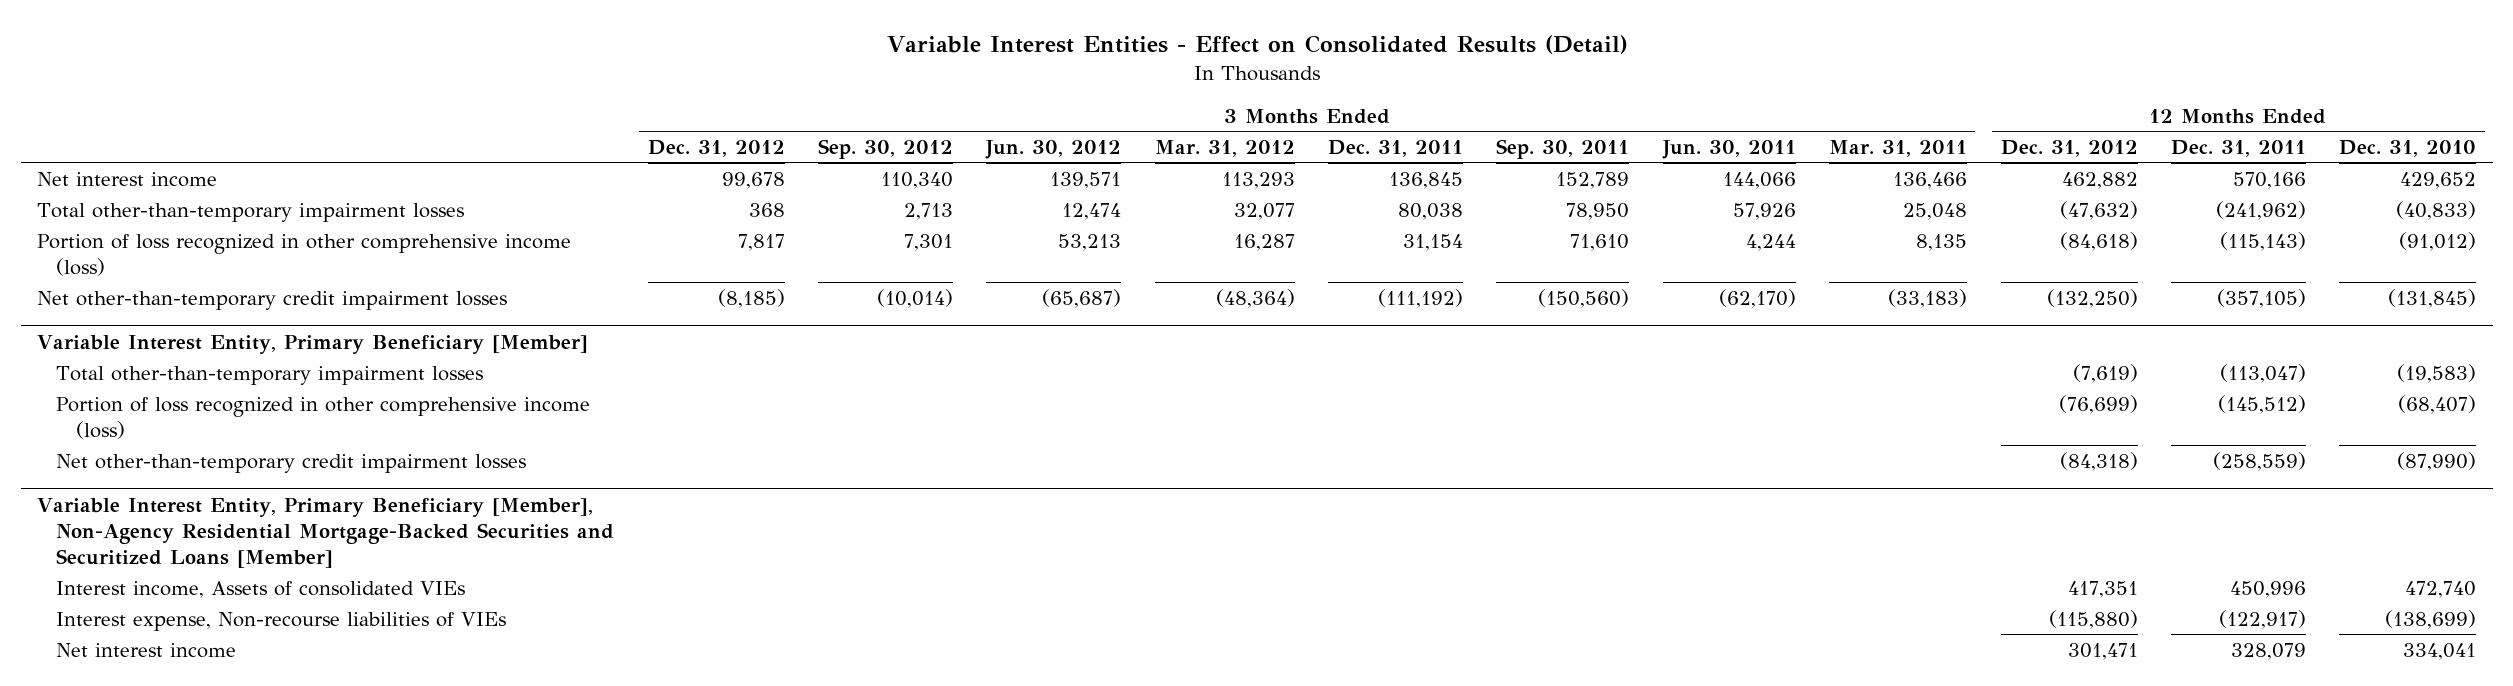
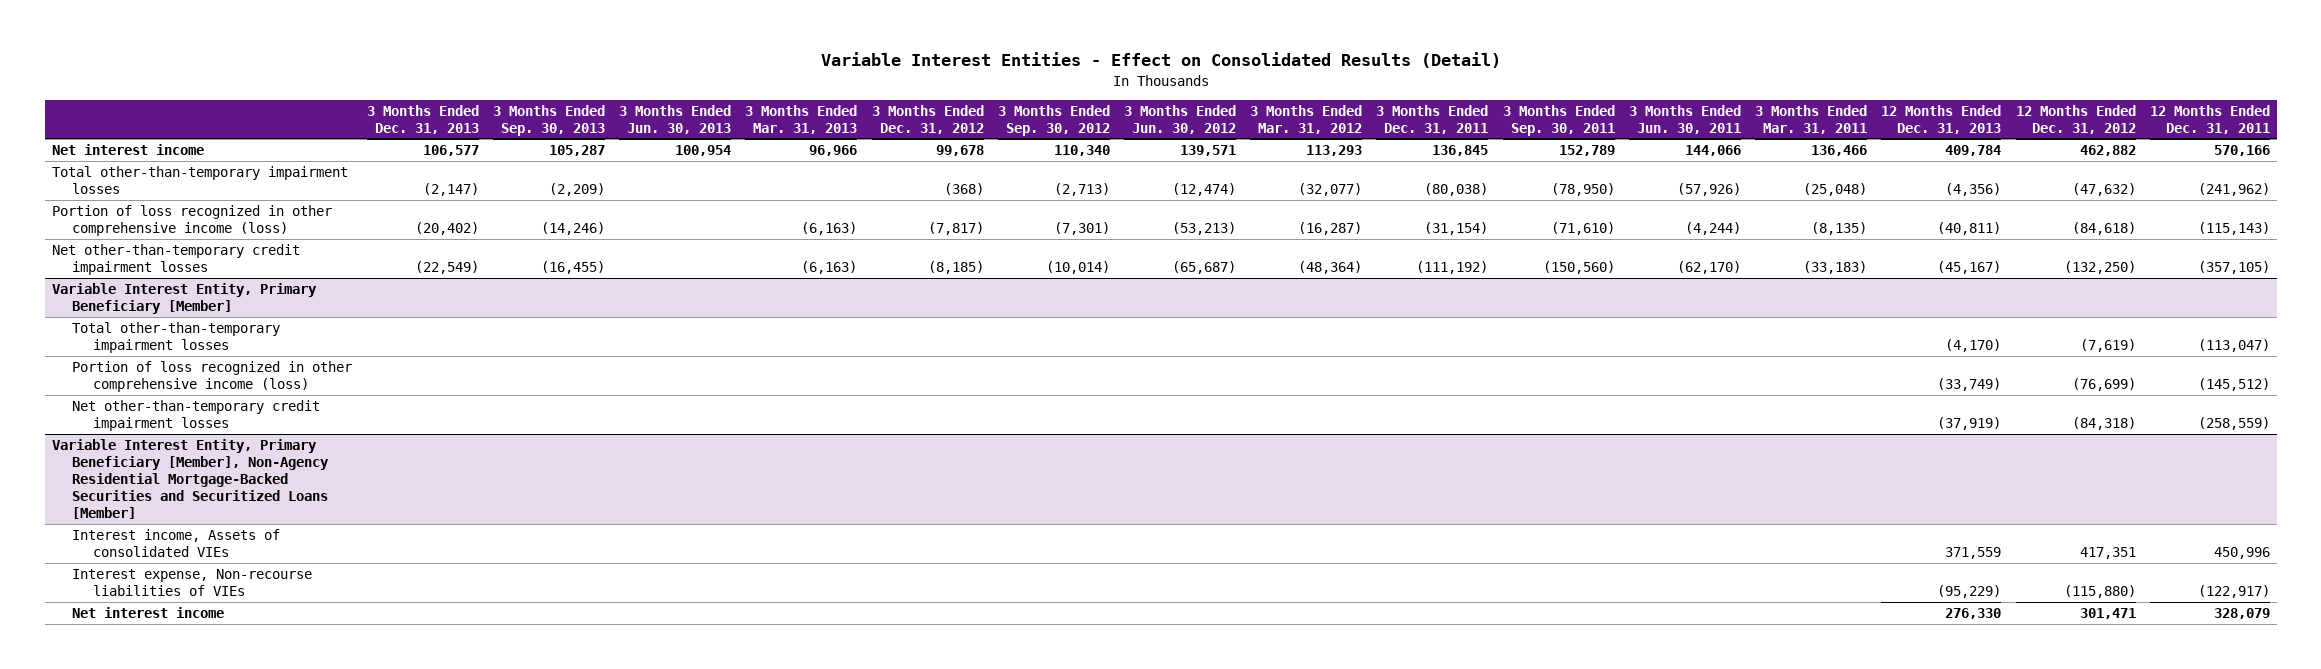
- | 3 Months Ended Dec. 31, 2012 | 3 Months Ended Sep. 30, 2012 | 3 Months Ended Jun. 30, 2012 | 3 Months Ended Mar. 31, 2012 | 3 Months Ended Dec. 31, 2011 | 3 Months Ended Sep. 30, 2011 | 3 Months Ended Jun. 30, 2011 | 3 Months Ended Mar. 31, 2011 | 12 Months Ended Dec. 31, 2012 | 12 Months Ended Dec. 31, 2011 | 12 Months Ended Dec. 31, 2010
+ | 3 Months Ended Dec. 31, 2013 | 3 Months Ended Sep. 30, 2013 | 3 Months Ended Jun. 30, 2013 | 3 Months Ended Mar. 31, 2013 | 3 Months Ended Dec. 31, 2012 | 3 Months Ended Sep. 30, 2012 | 3 Months Ended Jun. 30, 2012 | 3 Months Ended Mar. 31, 2012 | 3 Months Ended Dec. 31, 2011 | 3 Months Ended Sep. 30, 2011 | 3 Months Ended Jun. 30, 2011 | 3 Months Ended Mar. 31, 2011 | 12 Months Ended Dec. 31, 2013 | 12 Months Ended Dec. 31, 2012 | 12 Months Ended Dec. 31, 2011
- Total other-than-temporary impairment losses | 368 | 2,713 | 12,474 | 32,077 | 80,038 | 78,950 | 57,926 | 25,048 | (47,632) | (241,962) | (40,833)
- Portion of loss recognized in other comprehensive income (loss) | 7,817 | 7,301 | 53,213 | 16,287 | 31,154 | 71,610 | 4,244 | 8,135 | (84,618) | (115,143) | (91,012)
+ Total other-than-temporary impairment losses | (2,147) | (2,209) | | | (368) | (2,713) | (12,474) | (32,077) | (80,038) | (78,950) | (57,926) | (25,048) | (4,356) | (47,632) | (241,962)
+ Portion of loss recognized in other comprehensive income (loss) | (20,402) | (14,246) | | (6,163) | (7,817) | (7,301) | (53,213) | (16,287) | (31,154) | (71,610) | (4,244) | (8,135) | (40,811) | (84,618) | (115,143)

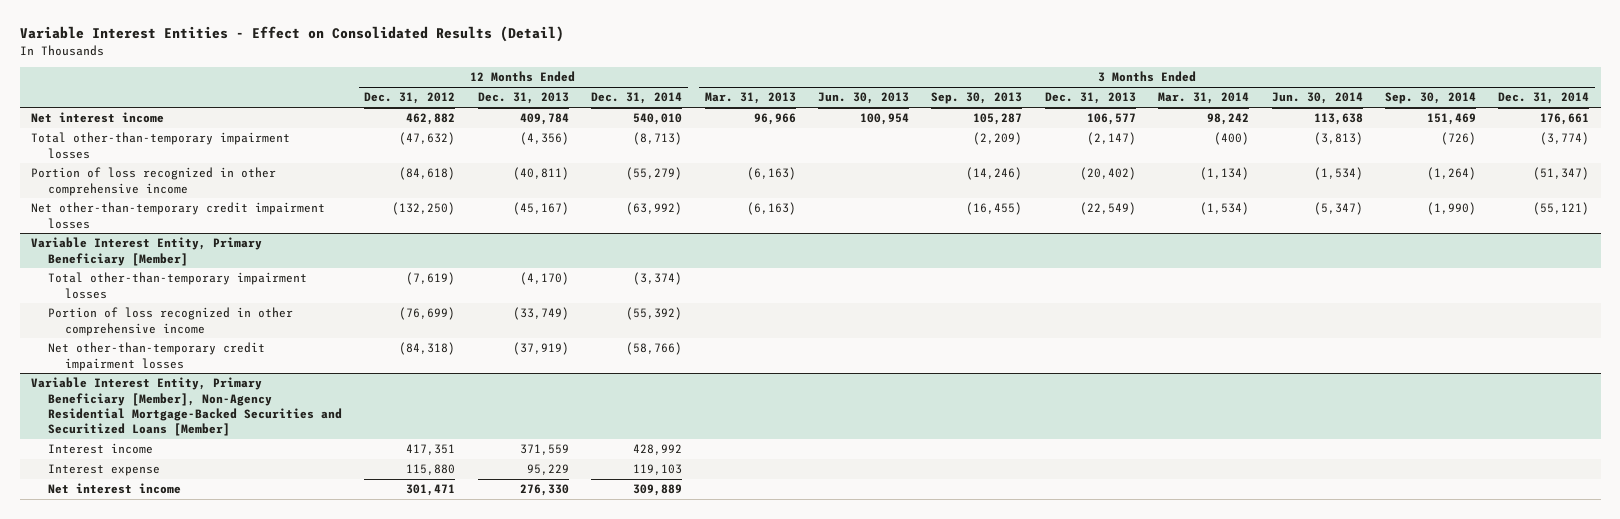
- | 3 Months Ended Dec. 31, 2013 | 3 Months Ended Sep. 30, 2013 | 3 Months Ended Jun. 30, 2013 | 3 Months Ended Mar. 31, 2013 | 3 Months Ended Dec. 31, 2012 | 3 Months Ended Sep. 30, 2012 | 3 Months Ended Jun. 30, 2012 | 3 Months Ended Mar. 31, 2012 | 3 Months Ended Dec. 31, 2011 | 3 Months Ended Sep. 30, 2011 | 3 Months Ended Jun. 30, 2011 | 3 Months Ended Mar. 31, 2011 | 12 Months Ended Dec. 31, 2013 | 12 Months Ended Dec. 31, 2012 | 12 Months Ended Dec. 31, 2011
+ | 12 Months Ended Dec. 31, 2012 | 12 Months Ended Dec. 31, 2013 | 12 Months Ended Dec. 31, 2014 | 3 Months Ended Mar. 31, 2013 | 3 Months Ended Jun. 30, 2013 | 3 Months Ended Sep. 30, 2013 | 3 Months Ended Dec. 31, 2013 | 3 Months Ended Mar. 31, 2014 | 3 Months Ended Jun. 30, 2014 | 3 Months Ended Sep. 30, 2014 | 3 Months Ended Dec. 31, 2014
- Portion of loss recognized in other comprehensive income (loss) | (20,402) | (14,246) | | (6,163) | (7,817) | (7,301) | (53,213) | (16,287) | (31,154) | (71,610) | (4,244) | (8,135) | (40,811) | (84,618) | (115,143)
+ Portion of loss recognized in other comprehensive income | (84,618) | (40,811) | (55,279) | (6,163) | | (14,246) | (20,402) | (1,134) | (1,534) | (1,264) | (51,347)
@ Variable Interest Entity, Primary Beneficiary [Member]
- Portion of loss recognized in other comprehensive income (loss) | | | | | | | | | | | | | (33,749) | (76,699) | (145,512)
+ Portion of loss recognized in other comprehensive income | (76,699) | (33,749) | (55,392) | | | | | | | |
@ Variable Interest Entity, Primary Beneficiary [Member], Non-Agency Residential Mortgage-Backed Securities and Securitized Loans [Member]
- Interest income, Assets of consolidated VIEs | | | | | | | | | | | | | 371,559 | 417,351 | 450,996
- Interest expense, Non-recourse liabilities of VIEs | | | | | | | | | | | | | (95,229) | (115,880) | (122,917)
+ Interest income | 417,351 | 371,559 | 428,992 | | | | | | | |
+ Interest expense | 115,880 | 95,229 | 119,103 | | | | | | | |

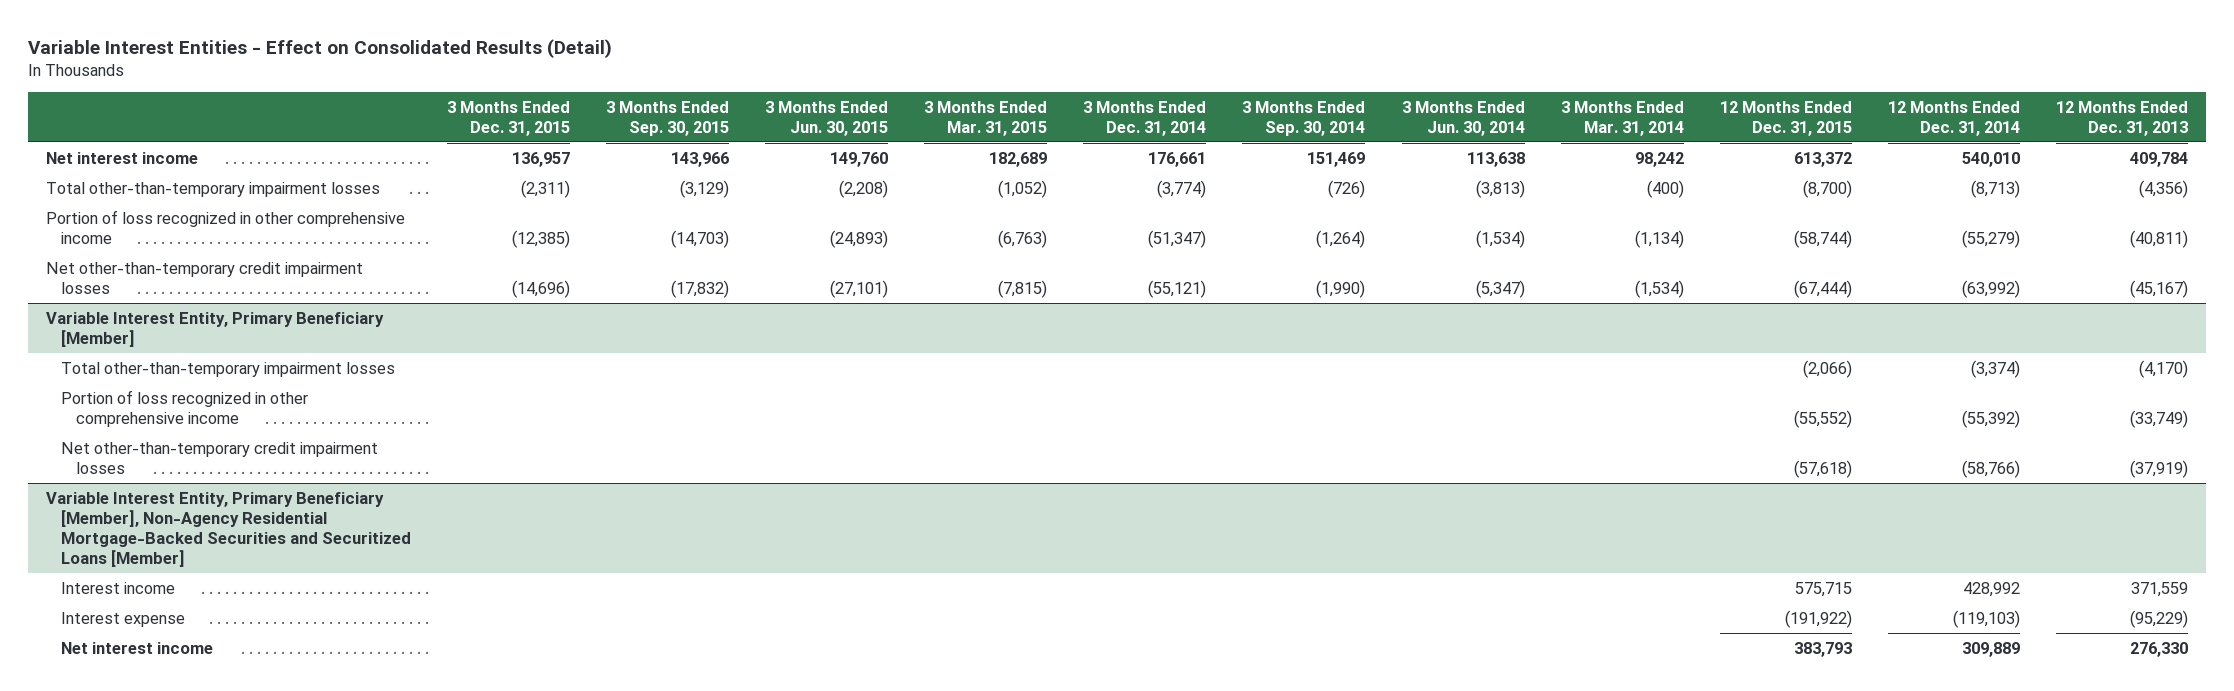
- | 12 Months Ended Dec. 31, 2012 | 12 Months Ended Dec. 31, 2013 | 12 Months Ended Dec. 31, 2014 | 3 Months Ended Mar. 31, 2013 | 3 Months Ended Jun. 30, 2013 | 3 Months Ended Sep. 30, 2013 | 3 Months Ended Dec. 31, 2013 | 3 Months Ended Mar. 31, 2014 | 3 Months Ended Jun. 30, 2014 | 3 Months Ended Sep. 30, 2014 | 3 Months Ended Dec. 31, 2014
+ | 3 Months Ended Dec. 31, 2015 | 3 Months Ended Sep. 30, 2015 | 3 Months Ended Jun. 30, 2015 | 3 Months Ended Mar. 31, 2015 | 3 Months Ended Dec. 31, 2014 | 3 Months Ended Sep. 30, 2014 | 3 Months Ended Jun. 30, 2014 | 3 Months Ended Mar. 31, 2014 | 12 Months Ended Dec. 31, 2015 | 12 Months Ended Dec. 31, 2014 | 12 Months Ended Dec. 31, 2013
@ Variable Interest Entity, Primary Beneficiary [Member], Non-Agency Residential Mortgage-Backed Securities and Securitized Loans [Member]
- Interest expense | 115,880 | 95,229 | 119,103 | | | | | | | |
+ Interest expense | | | | | | | | | (191,922) | (119,103) | (95,229)

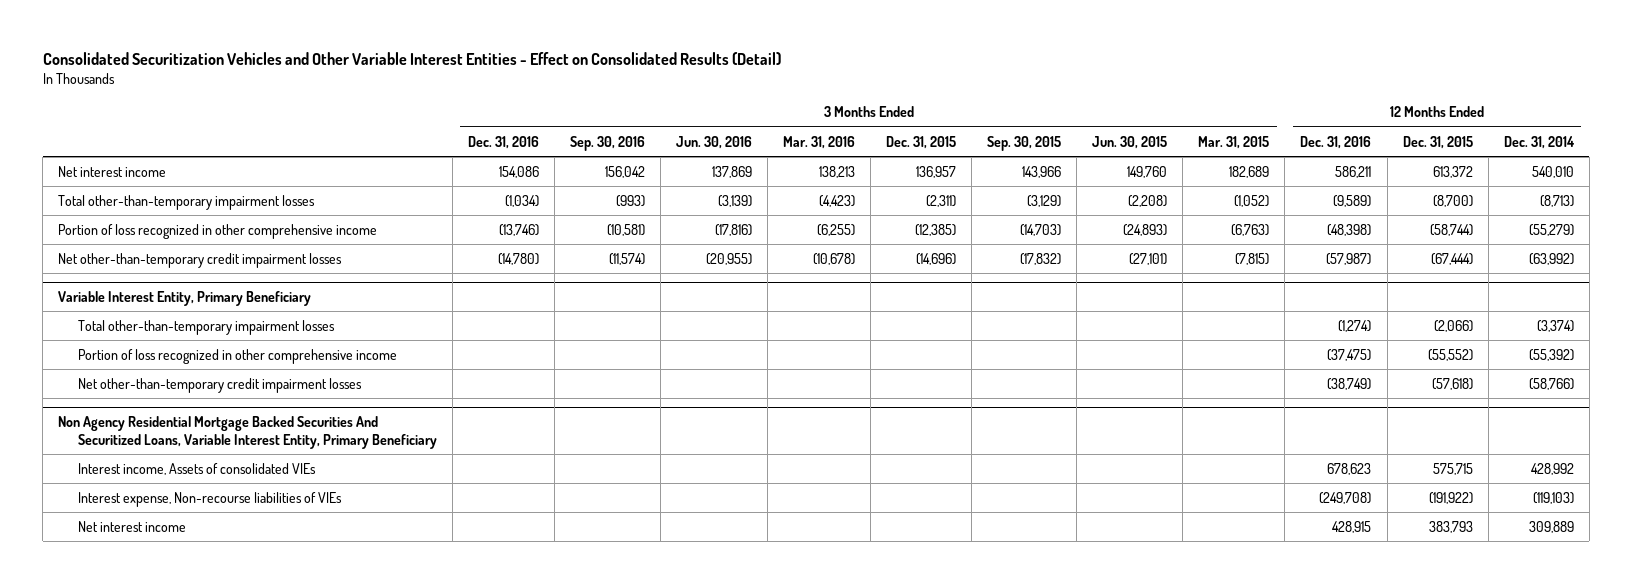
- Variable Interest Entities - Effect on Consolidated Results (Detail)
+ Consolidated Securitization Vehicles and Other Variable Interest Entities - Effect on Consolidated Results (Detail)
- | 3 Months Ended Dec. 31, 2015 | 3 Months Ended Sep. 30, 2015 | 3 Months Ended Jun. 30, 2015 | 3 Months Ended Mar. 31, 2015 | 3 Months Ended Dec. 31, 2014 | 3 Months Ended Sep. 30, 2014 | 3 Months Ended Jun. 30, 2014 | 3 Months Ended Mar. 31, 2014 | 12 Months Ended Dec. 31, 2015 | 12 Months Ended Dec. 31, 2014 | 12 Months Ended Dec. 31, 2013
+ | 3 Months Ended Dec. 31, 2016 | 3 Months Ended Sep. 30, 2016 | 3 Months Ended Jun. 30, 2016 | 3 Months Ended Mar. 31, 2016 | 3 Months Ended Dec. 31, 2015 | 3 Months Ended Sep. 30, 2015 | 3 Months Ended Jun. 30, 2015 | 3 Months Ended Mar. 31, 2015 | 12 Months Ended Dec. 31, 2016 | 12 Months Ended Dec. 31, 2015 | 12 Months Ended Dec. 31, 2014
- Variable Interest Entity, Primary Beneficiary [Member]
+ Variable Interest Entity, Primary Beneficiary
- Variable Interest Entity, Primary Beneficiary [Member], Non-Agency Residential Mortgage-Backed Securities and Securitized Loans [Member]
- Interest income | | | | | | | | | 575,715 | 428,992 | 371,559
- Interest expense | | | | | | | | | (191,922) | (119,103) | (95,229)
+ Non Agency Residential Mortgage Backed Securities And Securitized Loans, Variable Interest Entity, Primary Beneficiary
+ Interest income, Assets of consolidated VIEs | | | | | | | | | 678,623 | 575,715 | 428,992
+ Interest expense, Non-recourse liabilities of VIEs | | | | | | | | | (249,708) | (191,922) | (119,103)

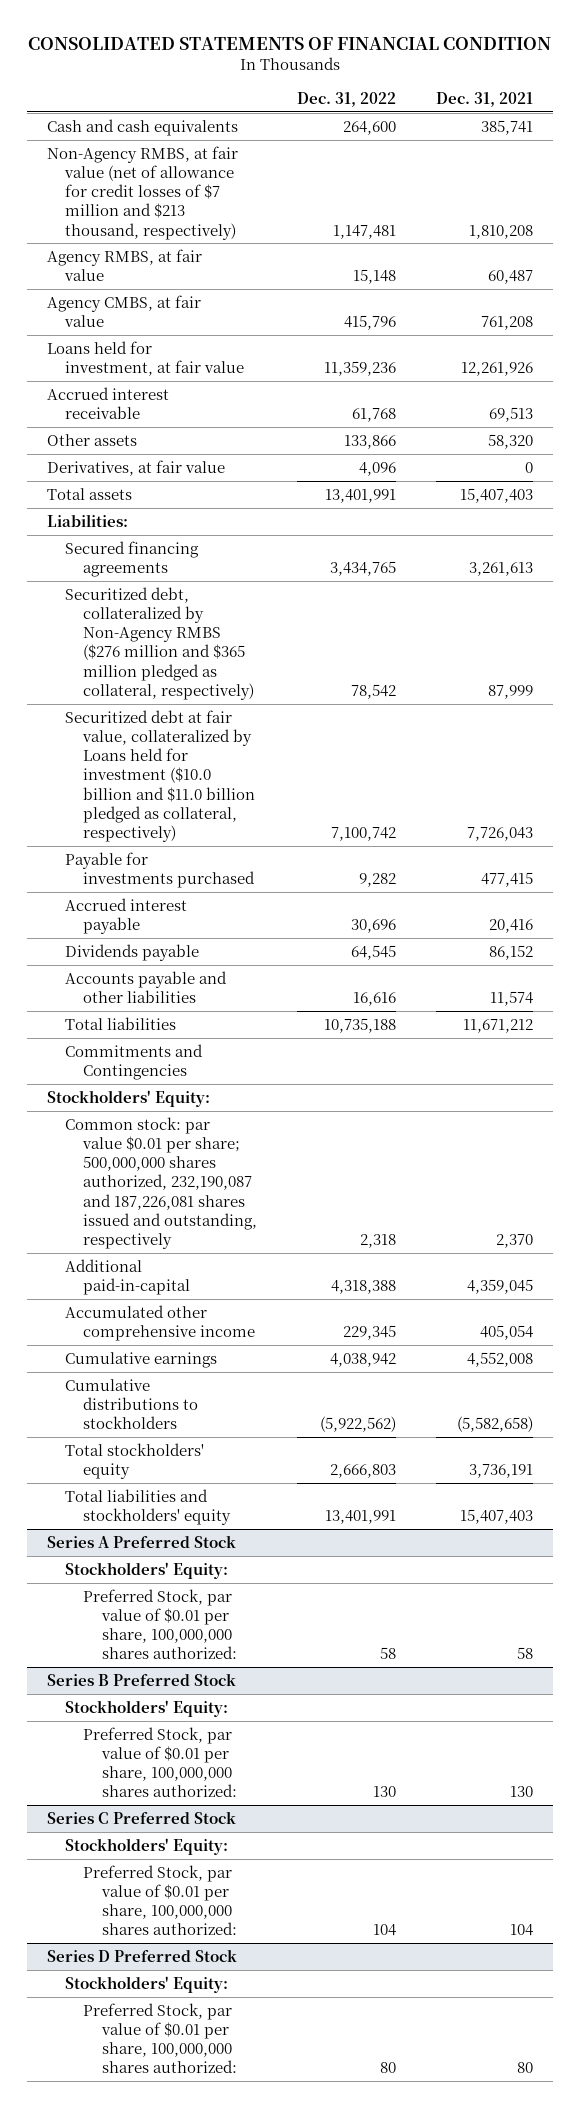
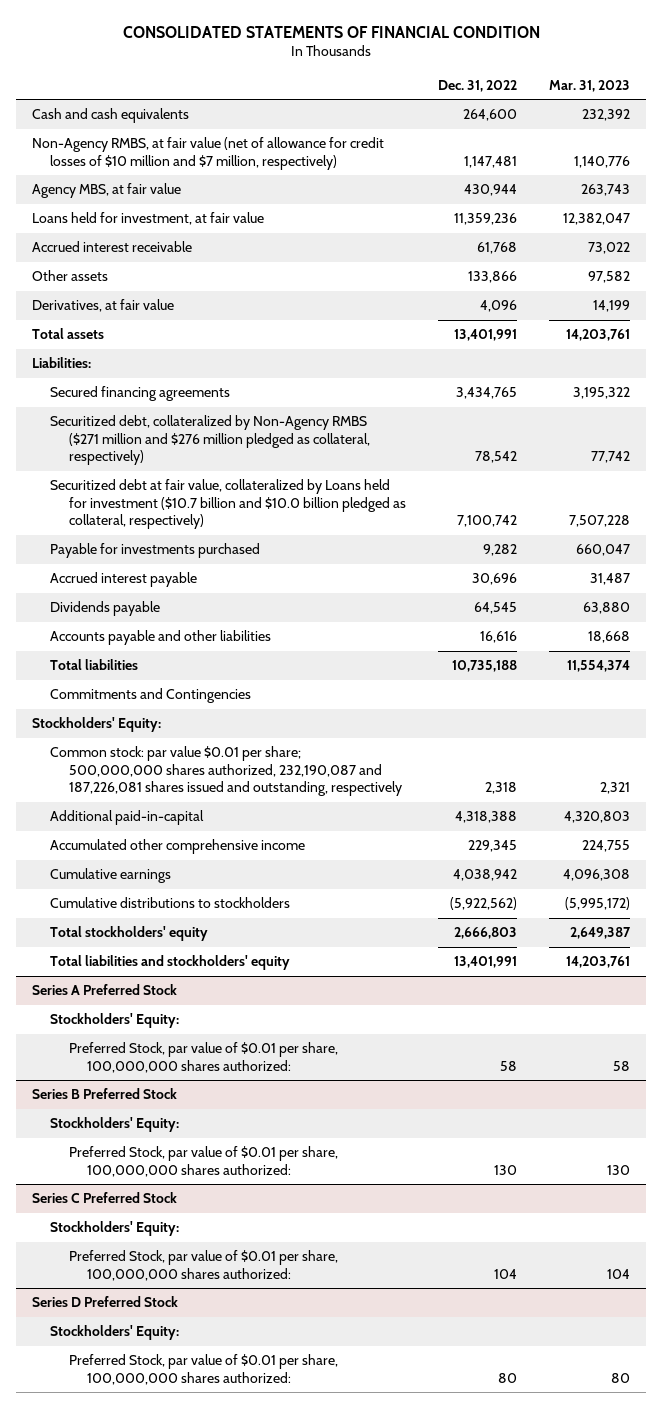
- | Dec. 31, 2022 | Dec. 31, 2021
+ | Dec. 31, 2022 | Mar. 31, 2023
- Non-Agency RMBS, at fair value (net of allowance for credit losses of $7 million and $213 thousand, respectively) | 1,147,481 | 1,810,208
- Agency RMBS, at fair value | 15,148 | 60,487
- Agency CMBS, at fair value | 415,796 | 761,208
+ Non-Agency RMBS, at fair value (net of allowance for credit losses of $10 million and $7 million, respectively) | 1,147,481 | 1,140,776
+ Agency MBS, at fair value | 430,944 | 263,743
- Securitized debt, collateralized by Non-Agency RMBS ($276 million and $365 million pledged as collateral, respectively) | 78,542 | 87,999
- Securitized debt at fair value, collateralized by Loans held for investment ($10.0 billion and $11.0 billion pledged as collateral, respectively) | 7,100,742 | 7,726,043
+ Securitized debt, collateralized by Non-Agency RMBS ($271 million and $276 million pledged as collateral, respectively) | 78,542 | 77,742
+ Securitized debt at fair value, collateralized by Loans held for investment ($10.7 billion and $10.0 billion pledged as collateral, respectively) | 7,100,742 | 7,507,228

